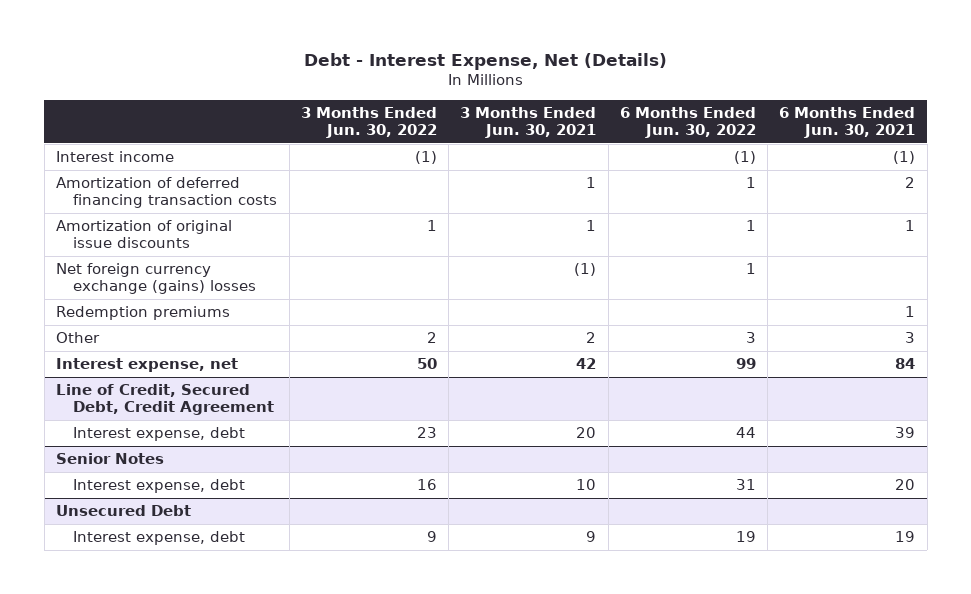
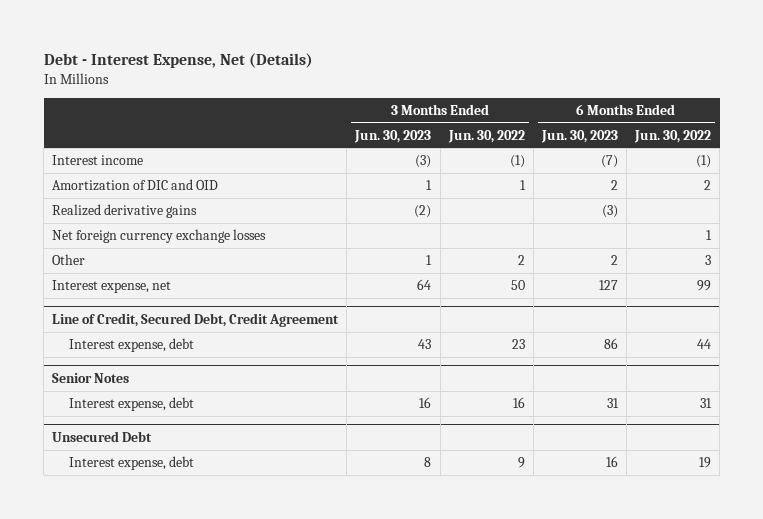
- | 3 Months Ended Jun. 30, 2022 | 3 Months Ended Jun. 30, 2021 | 6 Months Ended Jun. 30, 2022 | 6 Months Ended Jun. 30, 2021
+ | 3 Months Ended Jun. 30, 2023 | 3 Months Ended Jun. 30, 2022 | 6 Months Ended Jun. 30, 2023 | 6 Months Ended Jun. 30, 2022
- Amortization of deferred financing transaction costs | | 1 | 1 | 2
- Amortization of original issue discounts | 1 | 1 | 1 | 1
- Net foreign currency exchange (gains) losses | | (1) | 1 |
- Redemption premiums | | | | 1
+ Amortization of DIC and OID | 1 | 1 | 2 | 2
+ Realized derivative gains | (2) | | (3) |
+ Net foreign currency exchange losses | | | | 1

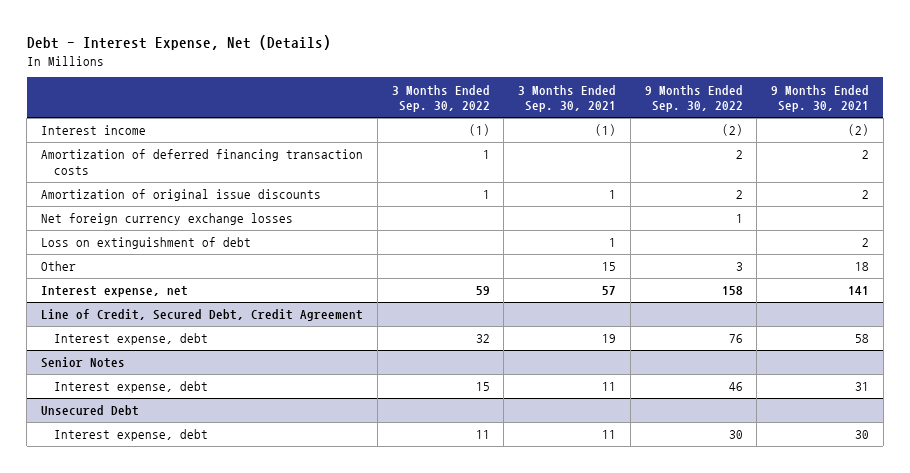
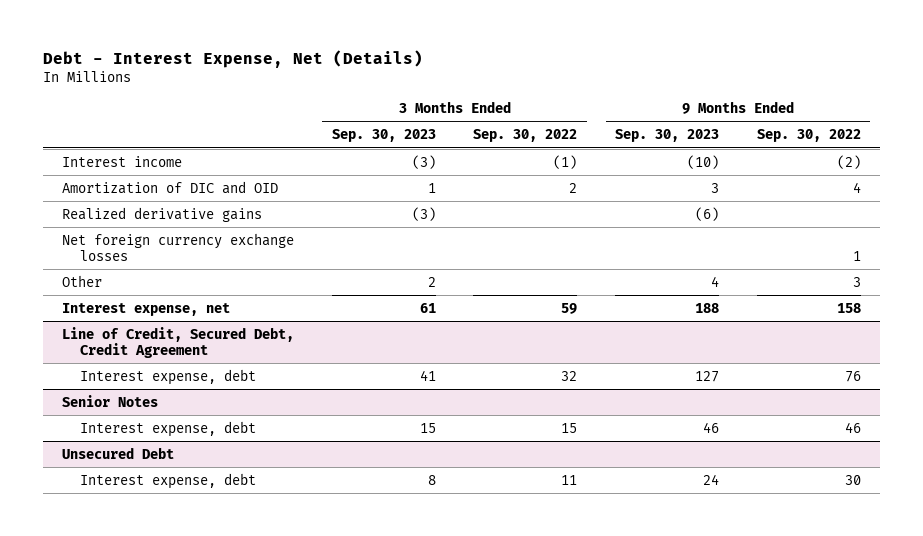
- | 3 Months Ended Sep. 30, 2022 | 3 Months Ended Sep. 30, 2021 | 9 Months Ended Sep. 30, 2022 | 9 Months Ended Sep. 30, 2021
+ | 3 Months Ended Sep. 30, 2023 | 3 Months Ended Sep. 30, 2022 | 9 Months Ended Sep. 30, 2023 | 9 Months Ended Sep. 30, 2022
- Amortization of deferred financing transaction costs | 1 | | 2 | 2
- Amortization of original issue discounts | 1 | 1 | 2 | 2
+ Amortization of DIC and OID | 1 | 2 | 3 | 4
+ Realized derivative gains | (3) | | (6) |
- Loss on extinguishment of debt | | 1 | | 2

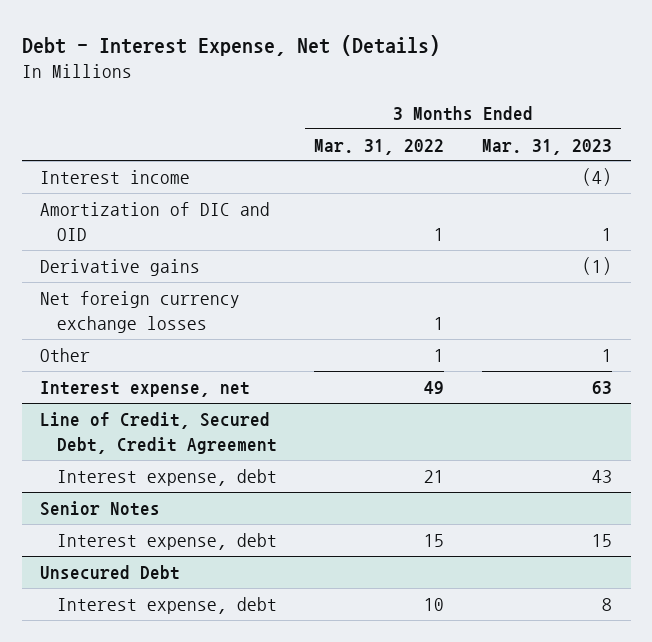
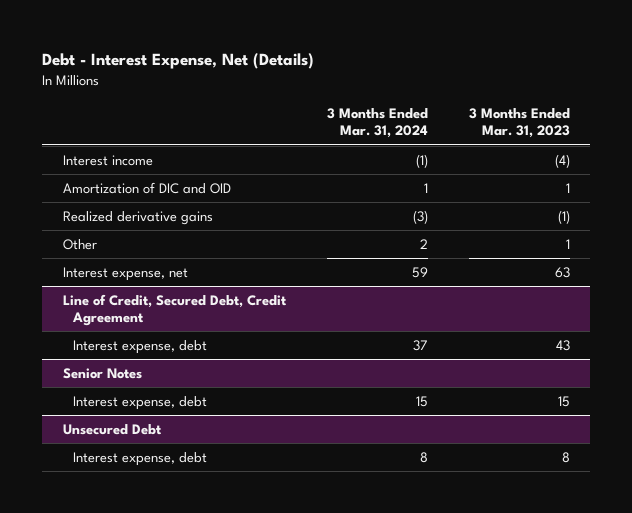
- | 3 Months Ended Mar. 31, 2022 | 3 Months Ended Mar. 31, 2023
+ | 3 Months Ended Mar. 31, 2024 | 3 Months Ended Mar. 31, 2023
- Derivative gains | | (1)
- Net foreign currency exchange losses | 1 |
+ Realized derivative gains | (3) | (1)

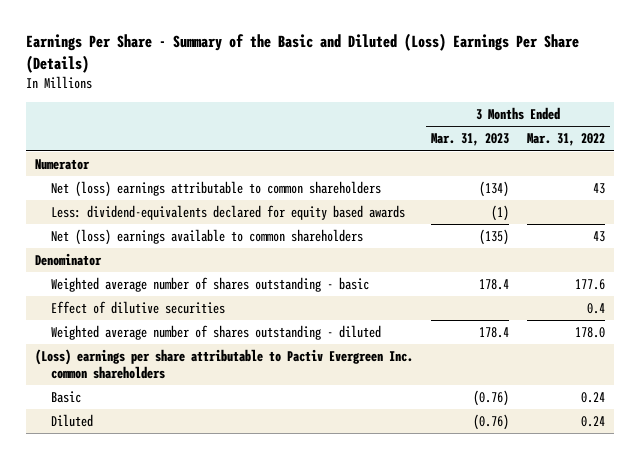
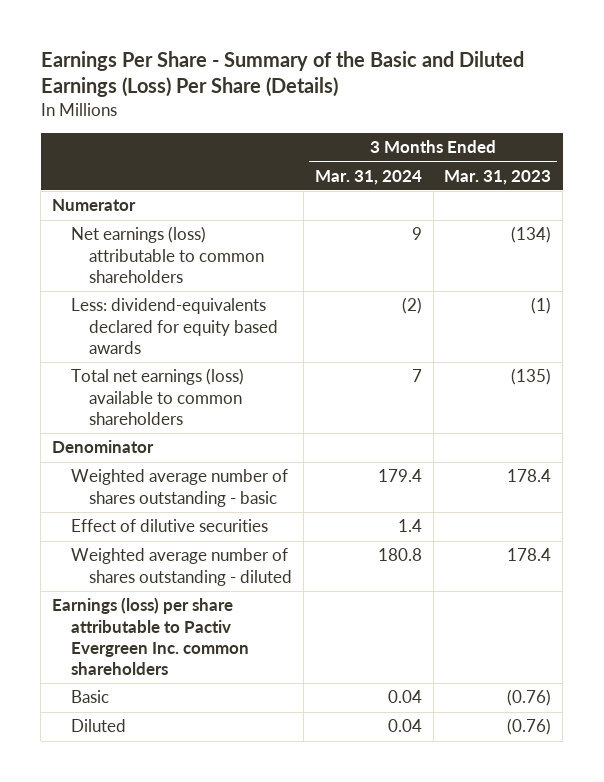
- Earnings Per Share - Summary of the Basic and Diluted (Loss) Earnings Per Share (Details)
+ Earnings Per Share - Summary of the Basic and Diluted Earnings (Loss) Per Share (Details)
- | 3 Months Ended Mar. 31, 2023 | 3 Months Ended Mar. 31, 2022
+ | 3 Months Ended Mar. 31, 2024 | 3 Months Ended Mar. 31, 2023
- Net (loss) earnings attributable to common shareholders | (134) | 43
+ Net earnings (loss) attributable to common shareholders | 9 | (134)
- Net (loss) earnings available to common shareholders | (135) | 43
+ Total net earnings (loss) available to common shareholders | 7 | (135)
- (Loss) earnings per share attributable to Pactiv Evergreen Inc. common shareholders
+ Earnings (loss) per share attributable to Pactiv Evergreen Inc. common shareholders

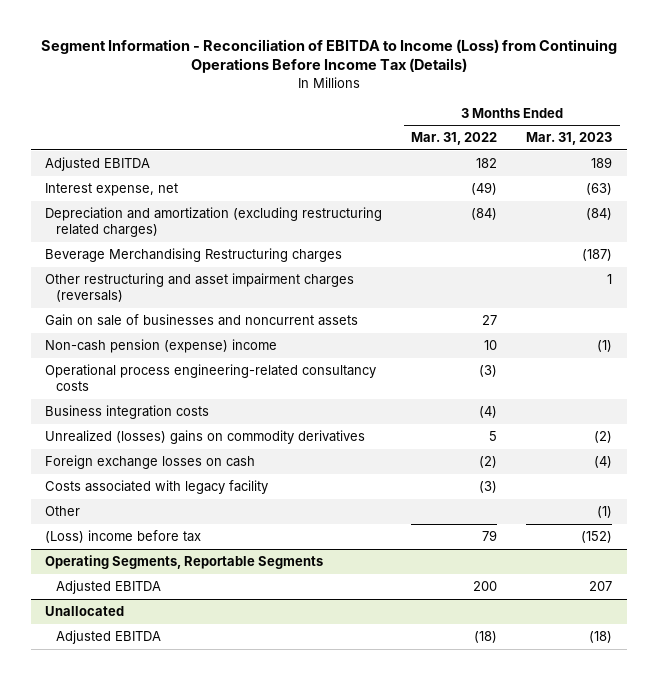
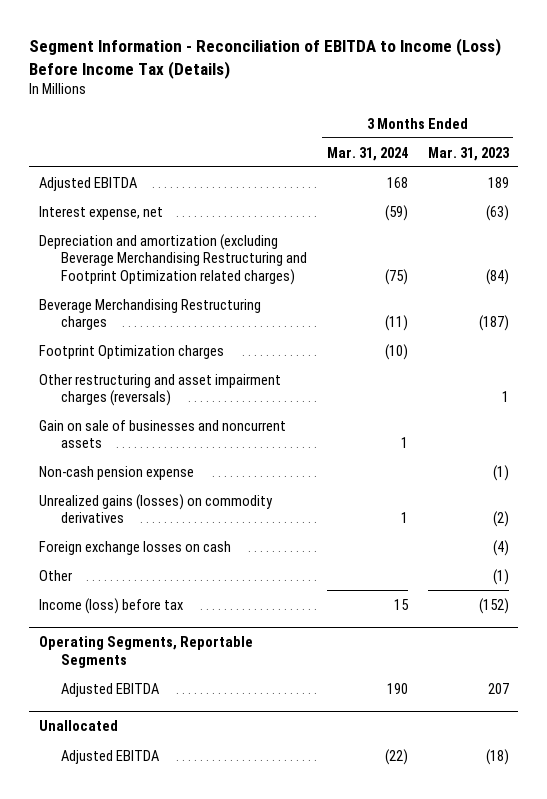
- Segment Information - Reconciliation of EBITDA to Income (Loss) from Continuing Operations Before Income Tax (Details)
+ Segment Information - Reconciliation of EBITDA to Income (Loss) Before Income Tax (Details)
- | 3 Months Ended Mar. 31, 2022 | 3 Months Ended Mar. 31, 2023
+ | 3 Months Ended Mar. 31, 2024 | 3 Months Ended Mar. 31, 2023
- Depreciation and amortization (excluding restructuring related charges) | (84) | (84)
+ Depreciation and amortization (excluding Beverage Merchandising Restructuring and Footprint Optimization related charges) | (75) | (84)
+ Footprint Optimization charges | (10) |
- Non-cash pension (expense) income | 10 | (1)
- Operational process engineering-related consultancy costs | (3) |
- Business integration costs | (4) |
- Unrealized (losses) gains on commodity derivatives | 5 | (2)
+ Non-cash pension expense | | (1)
+ Unrealized gains (losses) on commodity derivatives | 1 | (2)
- Costs associated with legacy facility | (3) |
- (Loss) income before tax | 79 | (152)
+ Income (loss) before tax | 15 | (152)

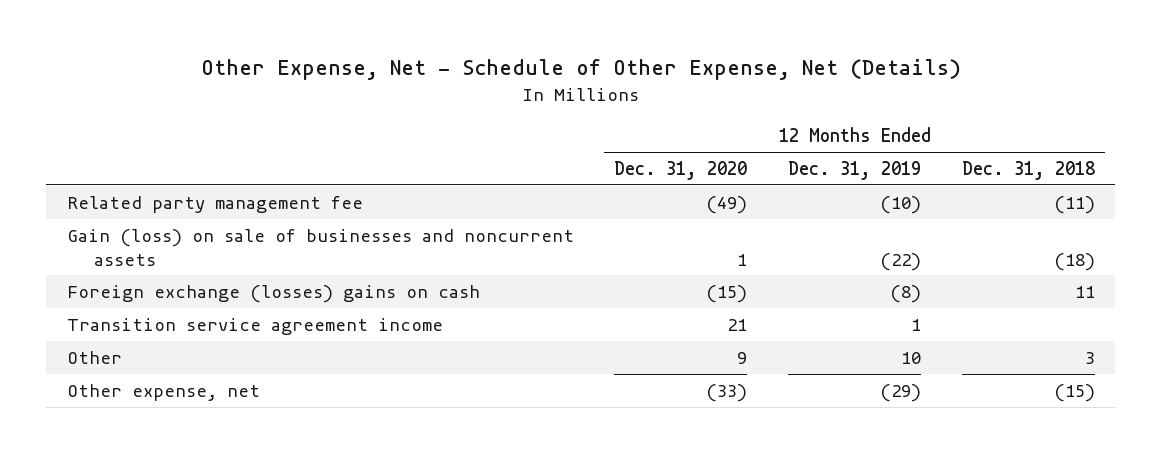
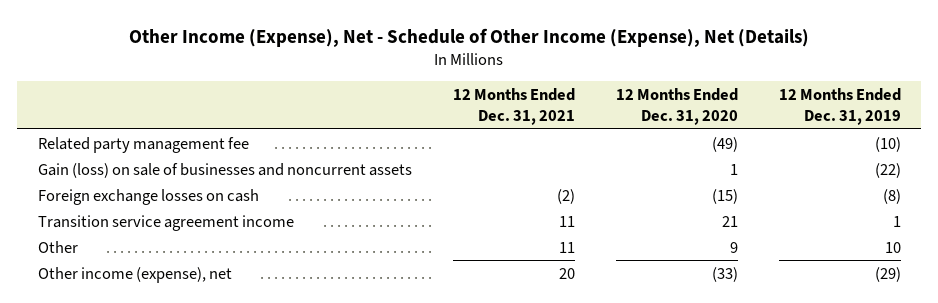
- Other Expense, Net - Schedule of Other Expense, Net (Details)
+ Other Income (Expense), Net - Schedule of Other Income (Expense), Net (Details)
- | 12 Months Ended Dec. 31, 2020 | 12 Months Ended Dec. 31, 2019 | 12 Months Ended Dec. 31, 2018
+ | 12 Months Ended Dec. 31, 2021 | 12 Months Ended Dec. 31, 2020 | 12 Months Ended Dec. 31, 2019
- Foreign exchange (losses) gains on cash | (15) | (8) | 11
+ Foreign exchange losses on cash | (2) | (15) | (8)
- Other expense, net | (33) | (29) | (15)
+ Other income (expense), net | 20 | (33) | (29)

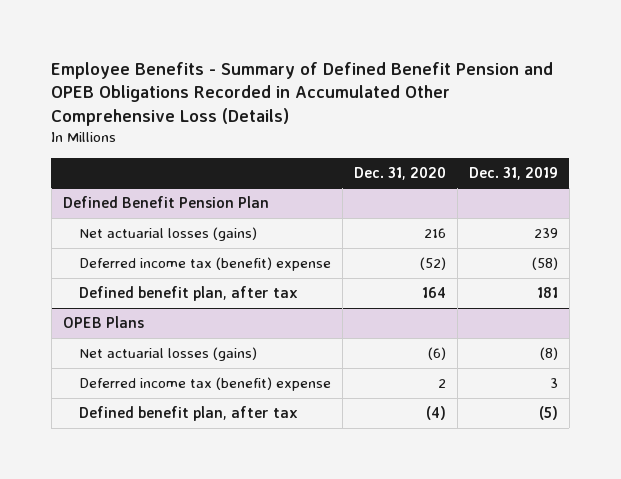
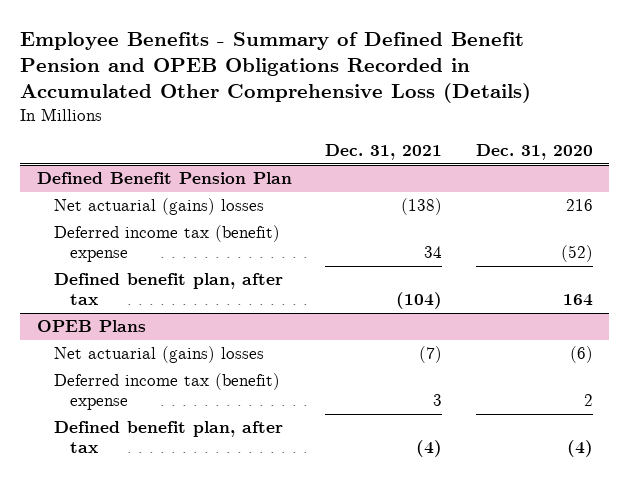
- | Dec. 31, 2020 | Dec. 31, 2019
+ | Dec. 31, 2021 | Dec. 31, 2020
@ Defined Benefit Pension Plan
- Net actuarial losses (gains) | 216 | 239
+ Net actuarial (gains) losses | (138) | 216
@ OPEB Plans
- Net actuarial losses (gains) | (6) | (8)
+ Net actuarial (gains) losses | (7) | (6)

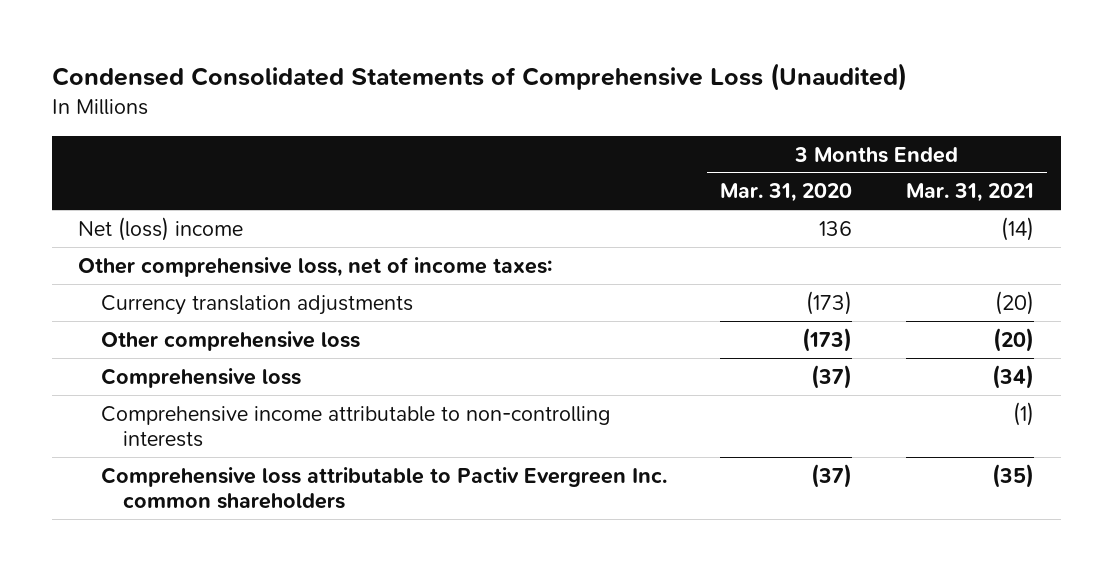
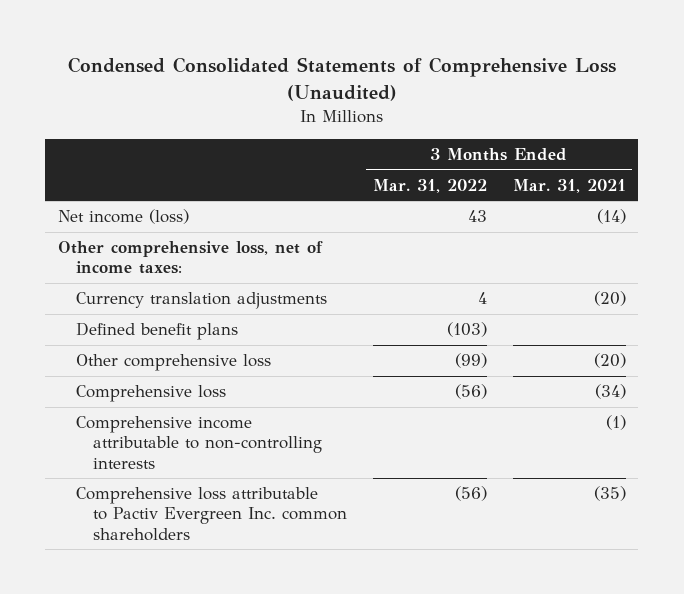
- | 3 Months Ended Mar. 31, 2020 | 3 Months Ended Mar. 31, 2021
+ | 3 Months Ended Mar. 31, 2022 | 3 Months Ended Mar. 31, 2021
- Net (loss) income | 136 | (14)
+ Net income (loss) | 43 | (14)
+ Defined benefit plans | (103) |

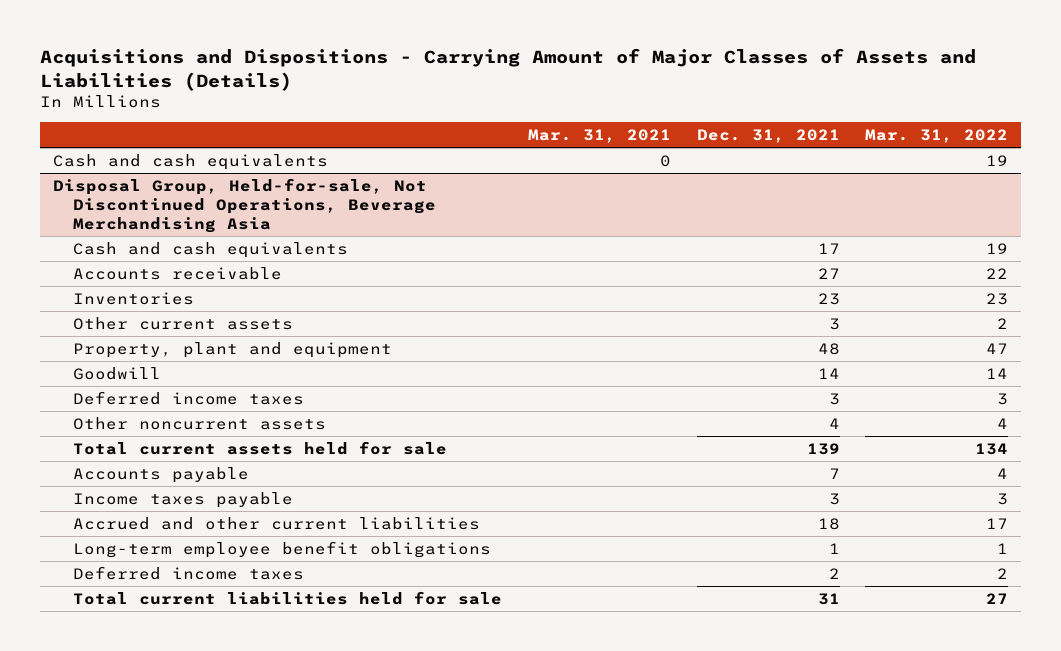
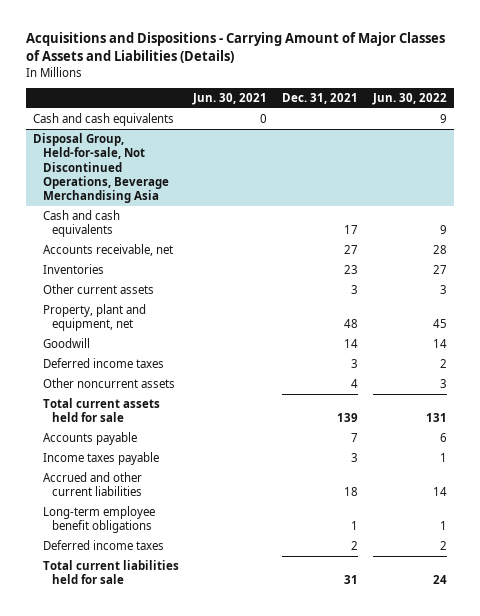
- | Mar. 31, 2021 | Dec. 31, 2021 | Mar. 31, 2022
+ | Jun. 30, 2021 | Dec. 31, 2021 | Jun. 30, 2022
@ Disposal Group, Held-for-sale, Not Discontinued Operations, Beverage Merchandising Asia
- Accounts receivable | | 27 | 22
+ Accounts receivable, net | | 27 | 28
- Property, plant and equipment | | 48 | 47
+ Property, plant and equipment, net | | 48 | 45

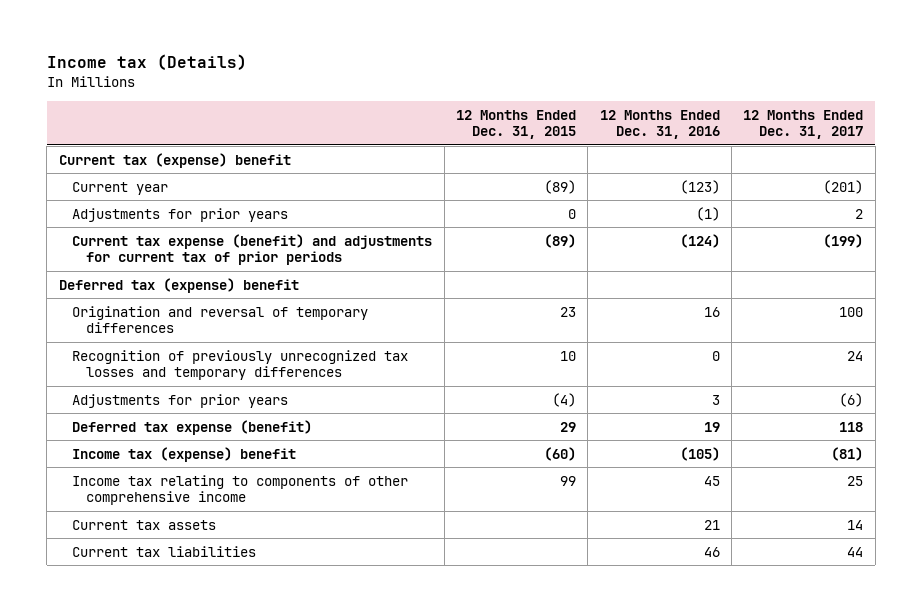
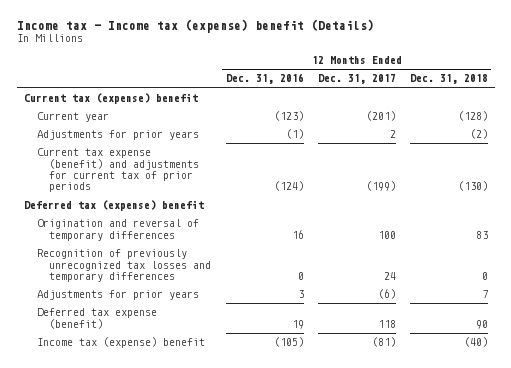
- Income tax (Details)
+ Income tax - Income tax (expense) benefit (Details)
- | 12 Months Ended Dec. 31, 2015 | 12 Months Ended Dec. 31, 2016 | 12 Months Ended Dec. 31, 2017
+ | 12 Months Ended Dec. 31, 2016 | 12 Months Ended Dec. 31, 2017 | 12 Months Ended Dec. 31, 2018
- Income tax relating to components of other comprehensive income | 99 | 45 | 25
- Current tax assets | | 21 | 14
- Current tax liabilities | | 46 | 44

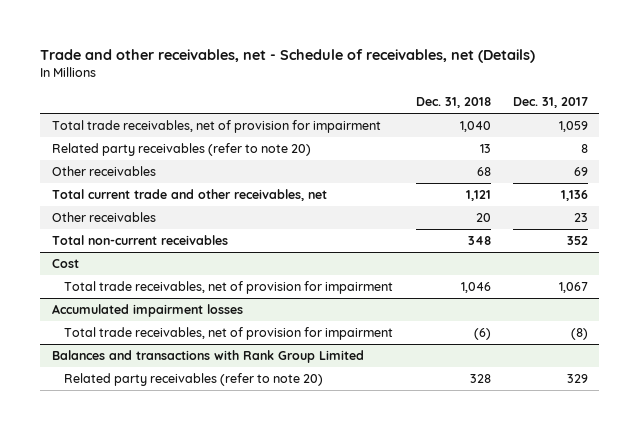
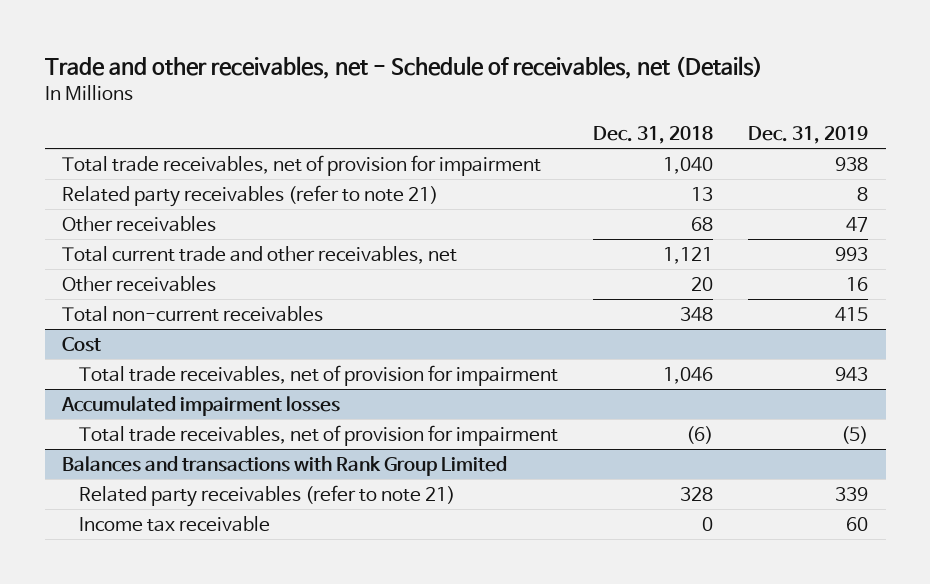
- | Dec. 31, 2018 | Dec. 31, 2017
+ | Dec. 31, 2018 | Dec. 31, 2019
- Related party receivables (refer to note 20) | 13 | 8
+ Related party receivables (refer to note 21) | 13 | 8
@ Balances and transactions with Rank Group Limited
- Related party receivables (refer to note 20) | 328 | 329
+ Related party receivables (refer to note 21) | 328 | 339
+ Income tax receivable | 0 | 60

